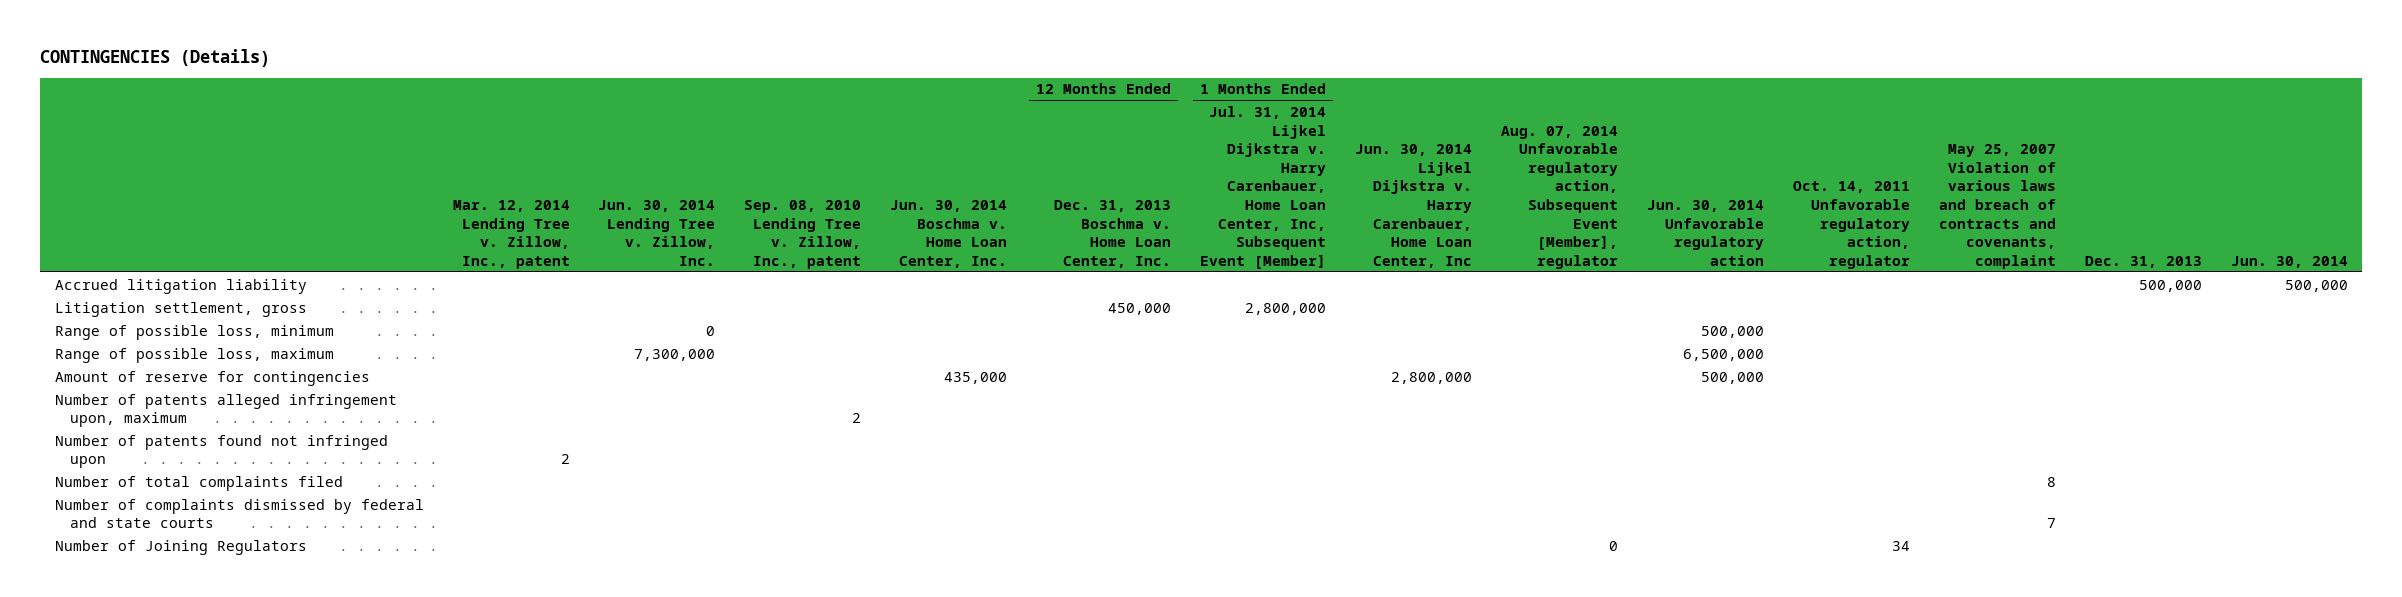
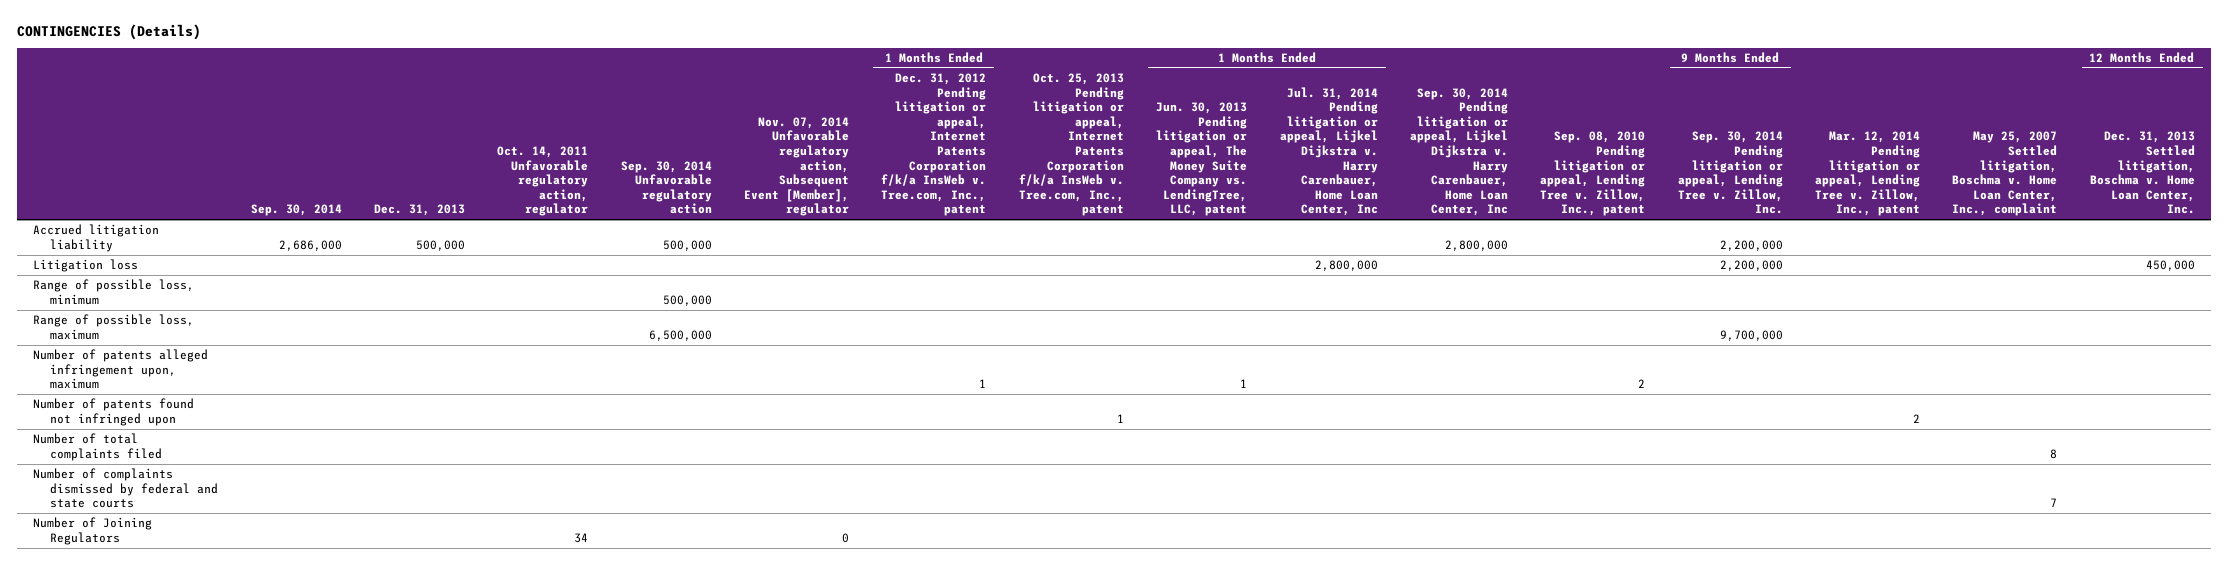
- | Mar. 12, 2014 Lending Tree v. Zillow, Inc., patent | Jun. 30, 2014 Lending Tree v. Zillow, Inc. | Sep. 08, 2010 Lending Tree v. Zillow, Inc., patent | Jun. 30, 2014 Boschma v. Home Loan Center, Inc. | 12 Months Ended Dec. 31, 2013 Boschma v. Home Loan Center, Inc. | 1 Months Ended Jul. 31, 2014 Lijkel Dijkstra v. Harry Carenbauer, Home Loan Center, Inc, Subsequent Event [Member] | Jun. 30, 2014 Lijkel Dijkstra v. Harry Carenbauer, Home Loan Center, Inc | Aug. 07, 2014 Unfavorable regulatory action, Subsequent Event [Member], regulator | Jun. 30, 2014 Unfavorable regulatory action | Oct. 14, 2011 Unfavorable regulatory action, regulator | May 25, 2007 Violation of various laws and breach of contracts and covenants, complaint | Dec. 31, 2013 | Jun. 30, 2014
+ | Sep. 30, 2014 | Dec. 31, 2013 | Oct. 14, 2011 Unfavorable regulatory action, regulator | Sep. 30, 2014 Unfavorable regulatory action | Nov. 07, 2014 Unfavorable regulatory action, Subsequent Event [Member], regulator | 1 Months Ended Dec. 31, 2012 Pending litigation or appeal, Internet Patents Corporation f/k/a InsWeb v. Tree.com, Inc., patent | Oct. 25, 2013 Pending litigation or appeal, Internet Patents Corporation f/k/a InsWeb v. Tree.com, Inc., patent | 1 Months Ended Jun. 30, 2013 Pending litigation or appeal, The Money Suite Company vs. LendingTree, LLC, patent | 1 Months Ended Jul. 31, 2014 Pending litigation or appeal, Lijkel Dijkstra v. Harry Carenbauer, Home Loan Center, Inc | Sep. 30, 2014 Pending litigation or appeal, Lijkel Dijkstra v. Harry Carenbauer, Home Loan Center, Inc | Sep. 08, 2010 Pending litigation or appeal, Lending Tree v. Zillow, Inc., patent | 9 Months Ended Sep. 30, 2014 Pending litigation or appeal, Lending Tree v. Zillow, Inc. | Mar. 12, 2014 Pending litigation or appeal, Lending Tree v. Zillow, Inc., patent | May 25, 2007 Settled litigation, Boschma v. Home Loan Center, Inc., complaint | 12 Months Ended Dec. 31, 2013 Settled litigation, Boschma v. Home Loan Center, Inc.
- Litigation settlement, gross | | | | | 450,000 | 2,800,000 | | | | | | |
+ Litigation loss | | | | | | | | | 2,800,000 | | | 2,200,000 | | | 450,000
- Amount of reserve for contingencies | | | | 435,000 | | | 2,800,000 | | 500,000 | | | |

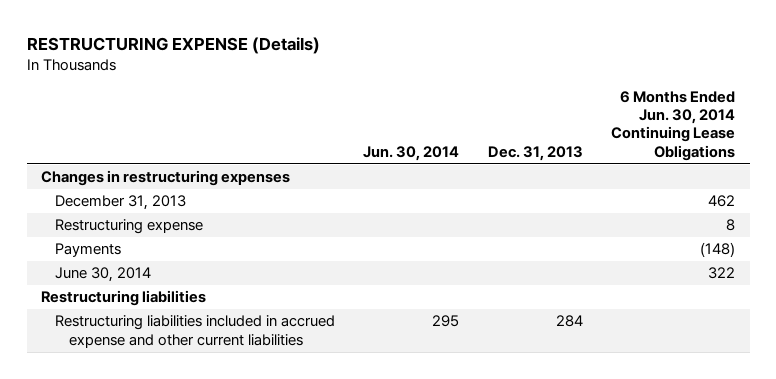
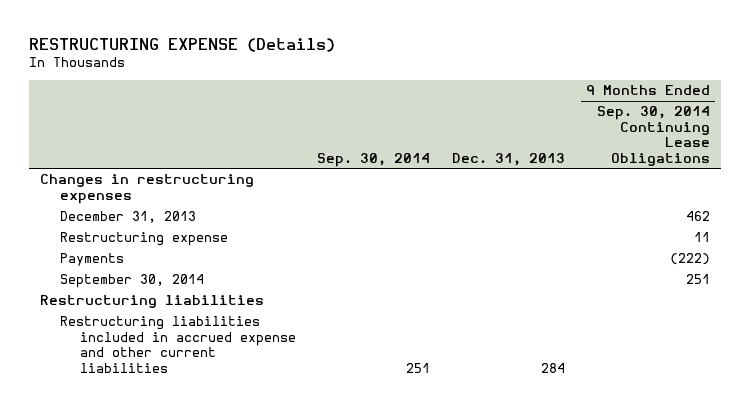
- | Jun. 30, 2014 | Dec. 31, 2013 | 6 Months Ended Jun. 30, 2014 Continuing Lease Obligations
+ | Sep. 30, 2014 | Dec. 31, 2013 | 9 Months Ended Sep. 30, 2014 Continuing Lease Obligations
- June 30, 2014 | | | 322
+ September 30, 2014 | | | 251

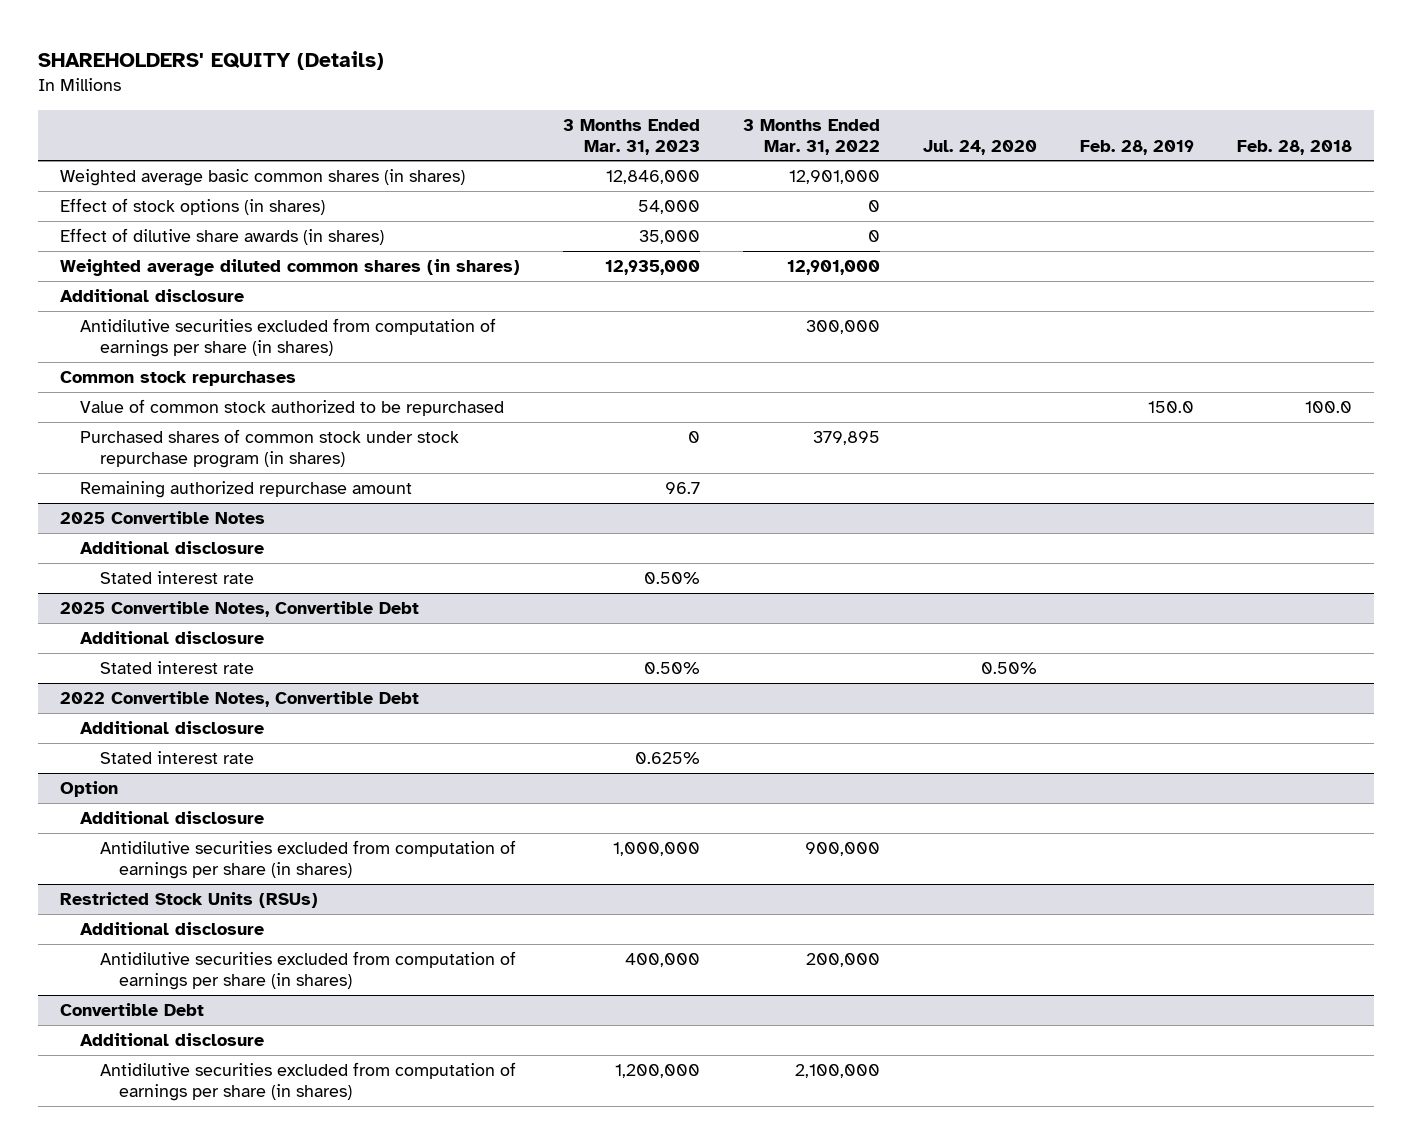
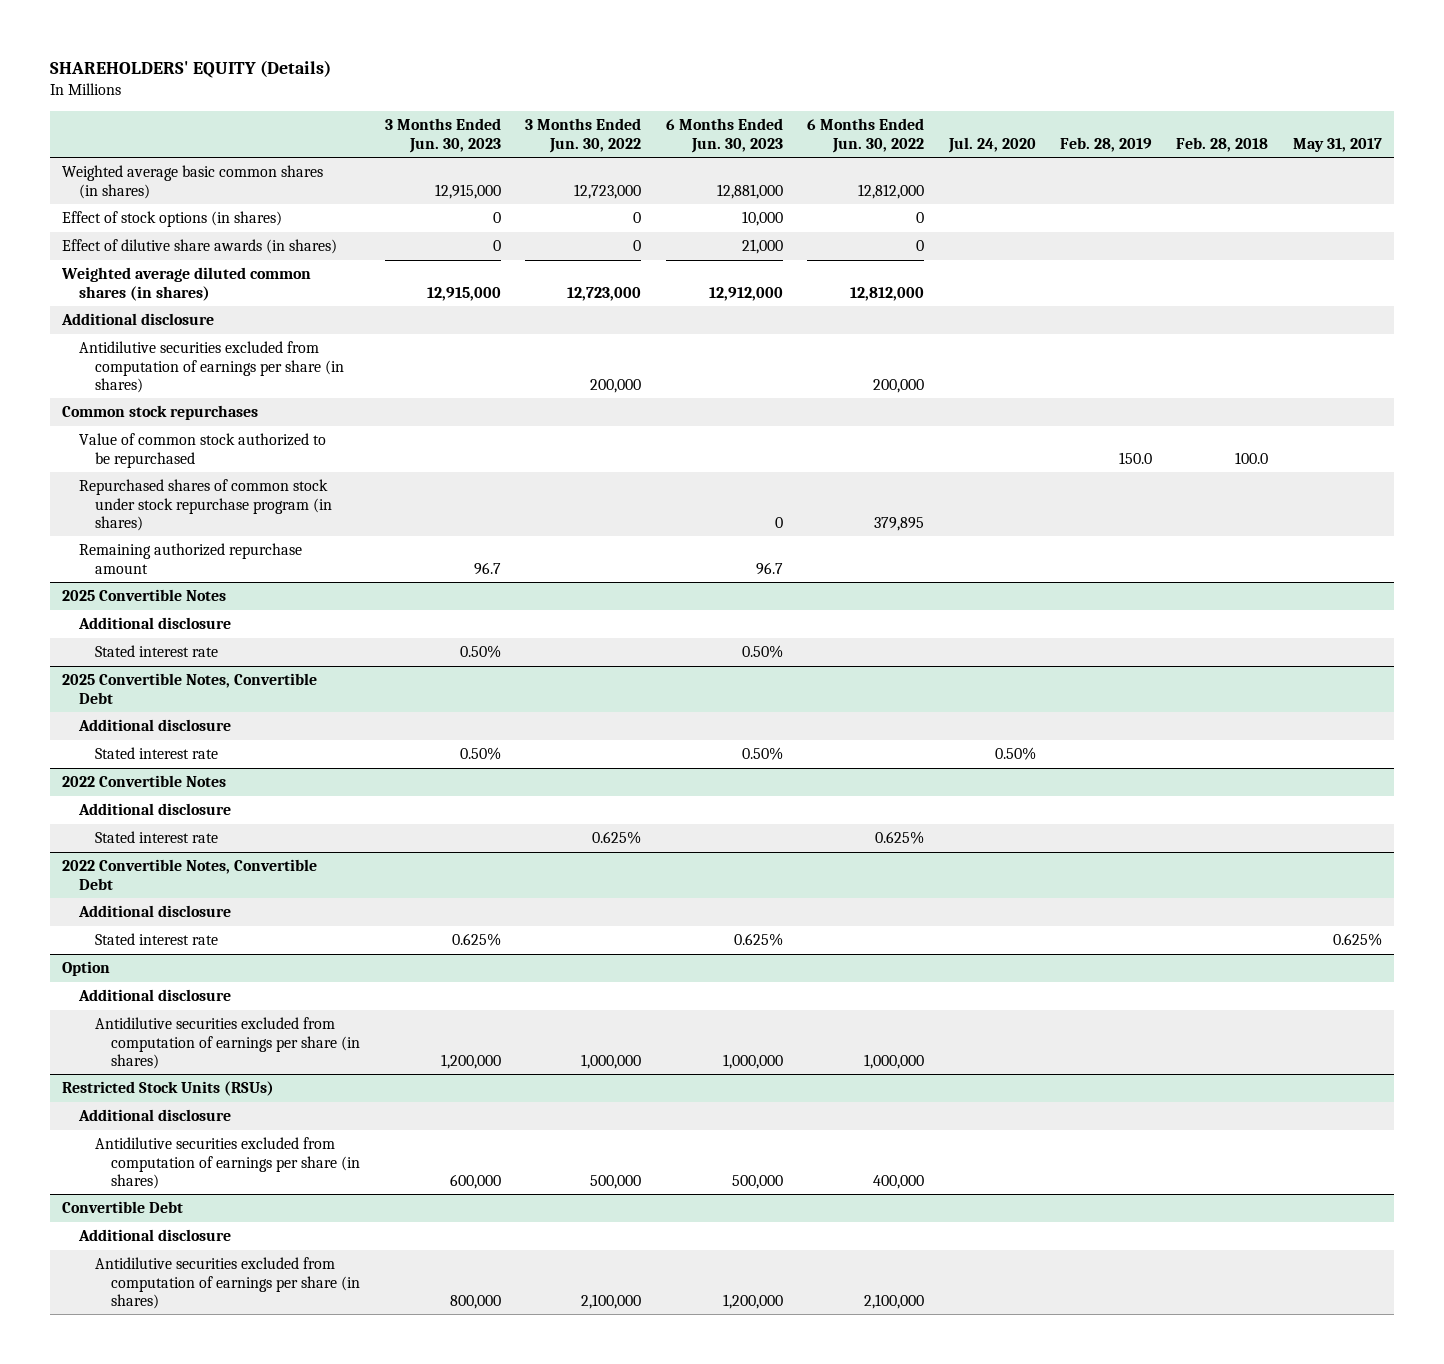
- | 3 Months Ended Mar. 31, 2023 | 3 Months Ended Mar. 31, 2022 | Jul. 24, 2020 | Feb. 28, 2019 | Feb. 28, 2018
+ | 3 Months Ended Jun. 30, 2023 | 3 Months Ended Jun. 30, 2022 | 6 Months Ended Jun. 30, 2023 | 6 Months Ended Jun. 30, 2022 | Jul. 24, 2020 | Feb. 28, 2019 | Feb. 28, 2018 | May 31, 2017
- Purchased shares of common stock under stock repurchase program (in shares) | 0 | 379,895 | | |
+ Repurchased shares of common stock under stock repurchase program (in shares) | | | 0 | 379,895 | | | |
+ 2022 Convertible Notes
+ Additional disclosure
+ Stated interest rate | | 0.625% | | 0.625% | | | |

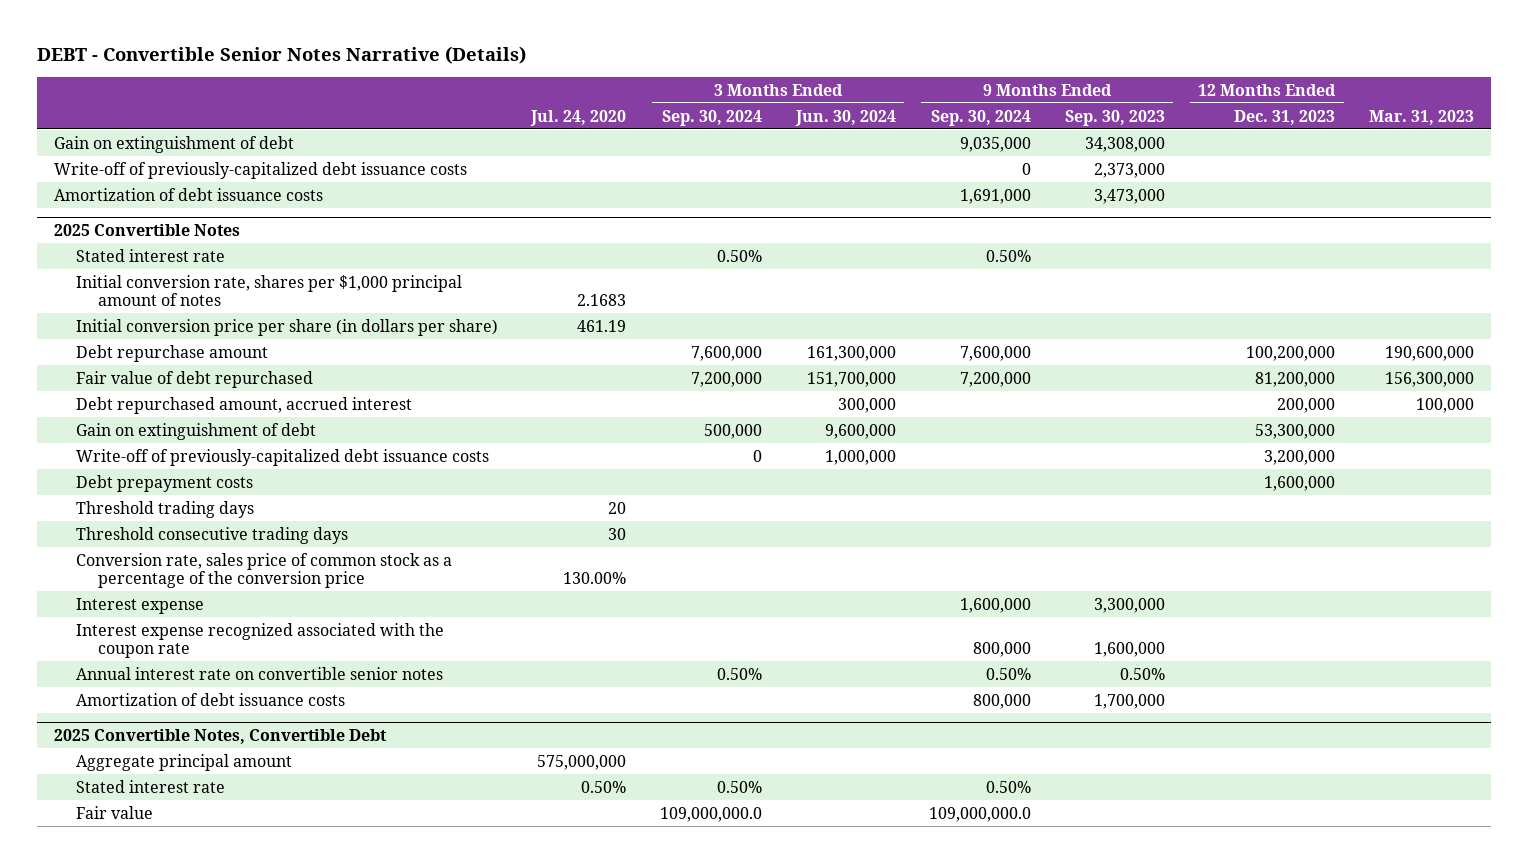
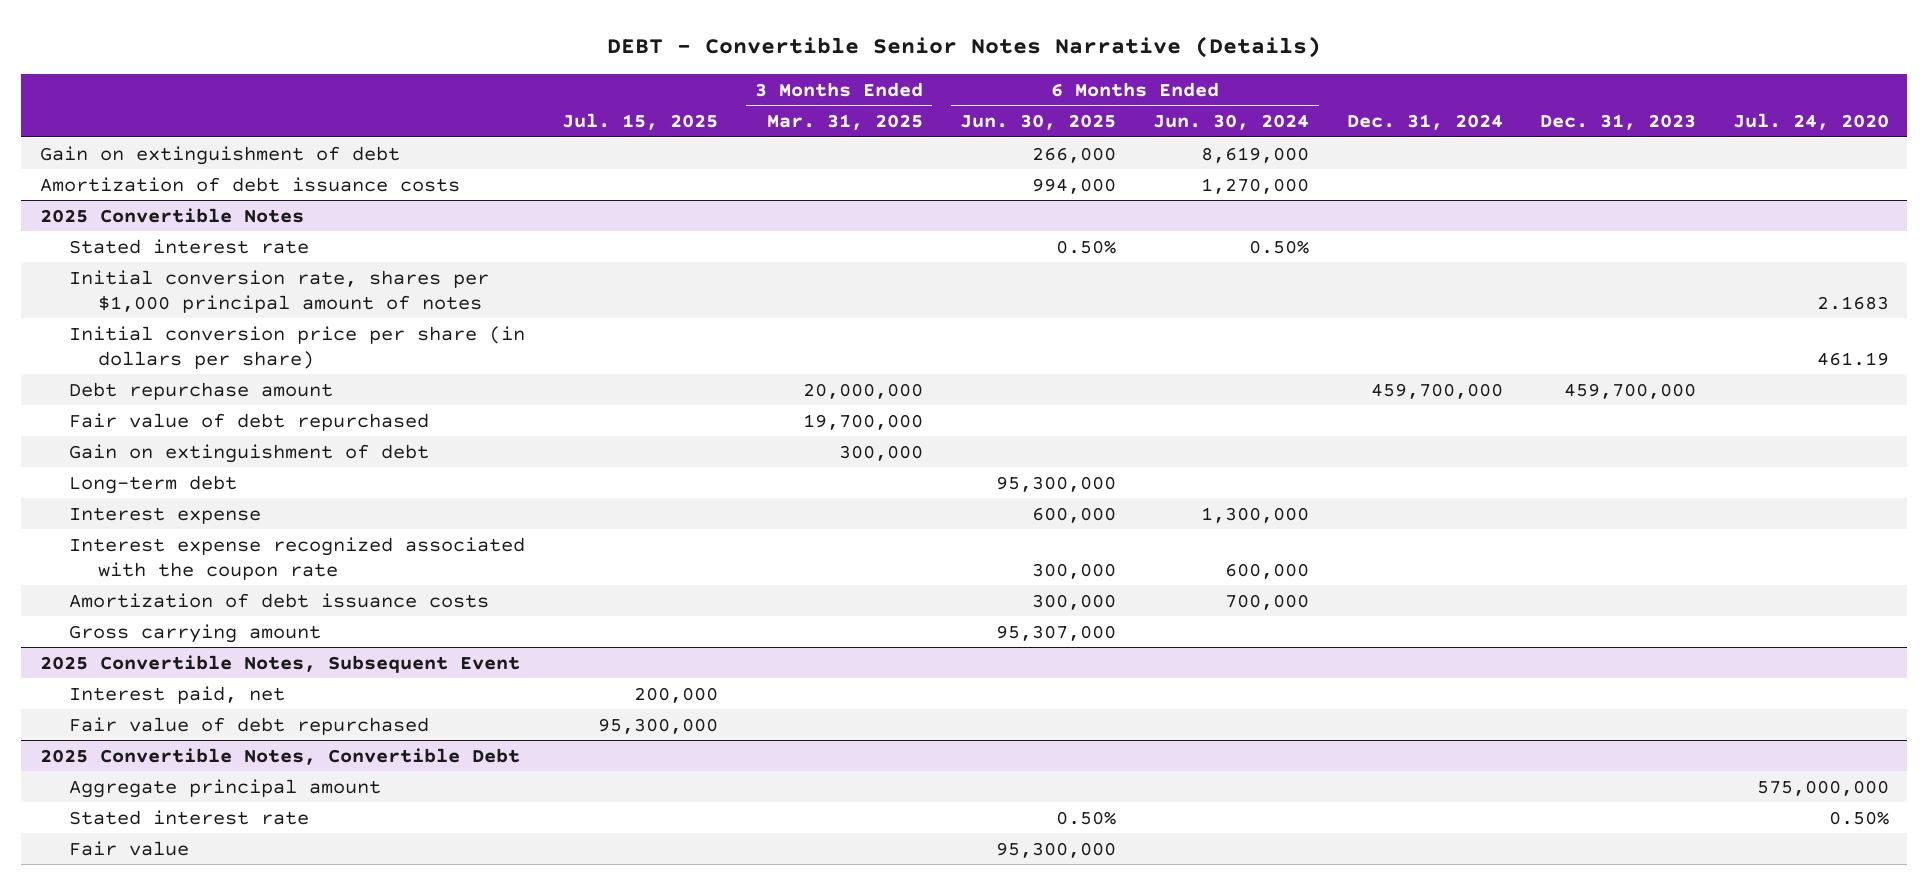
- | Jul. 24, 2020 | 3 Months Ended Sep. 30, 2024 | 3 Months Ended Jun. 30, 2024 | 9 Months Ended Sep. 30, 2024 | 9 Months Ended Sep. 30, 2023 | 12 Months Ended Dec. 31, 2023 | Mar. 31, 2023
+ | Jul. 15, 2025 | 3 Months Ended Mar. 31, 2025 | 6 Months Ended Jun. 30, 2025 | 6 Months Ended Jun. 30, 2024 | Dec. 31, 2024 | Dec. 31, 2023 | Jul. 24, 2020
- Write-off of previously-capitalized debt issuance costs | | | | 0 | 2,373,000 | |
@ 2025 Convertible Notes
- Debt repurchased amount, accrued interest | | | 300,000 | | | 200,000 | 100,000
- Write-off of previously-capitalized debt issuance costs | | 0 | 1,000,000 | | | 3,200,000 |
- Debt prepayment costs | | | | | | 1,600,000 |
- Threshold trading days | 20 | | | | | |
- Threshold consecutive trading days | 30 | | | | | |
- Conversion rate, sales price of common stock as a percentage of the conversion price | 130.00% | | | | | |
+ Long-term debt | | | 95,300,000 | | | |
- Annual interest rate on convertible senior notes | | 0.50% | | 0.50% | 0.50% | |
+ Gross carrying amount | | | 95,307,000 | | | |
+ 2025 Convertible Notes, Subsequent Event
+ Interest paid, net | 200,000 | | | | | |
+ Fair value of debt repurchased | 95,300,000 | | | | | |

